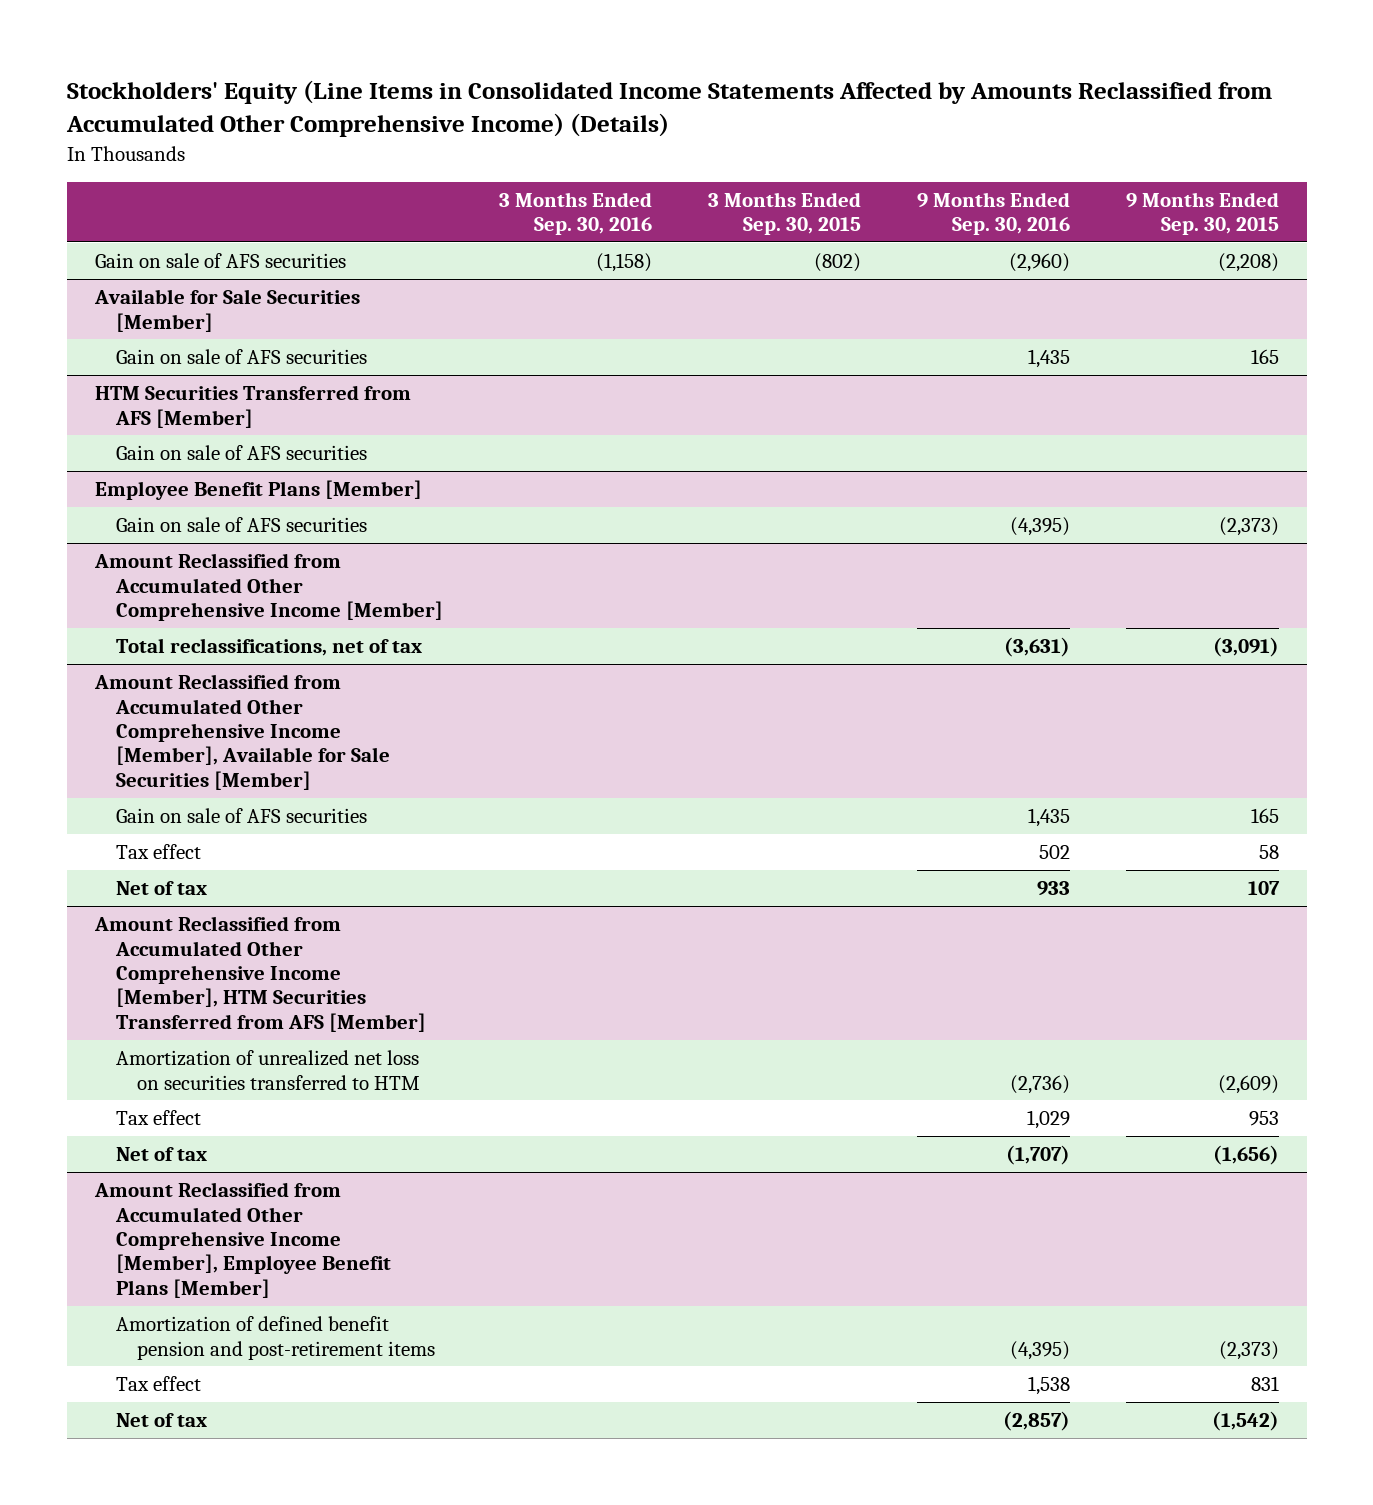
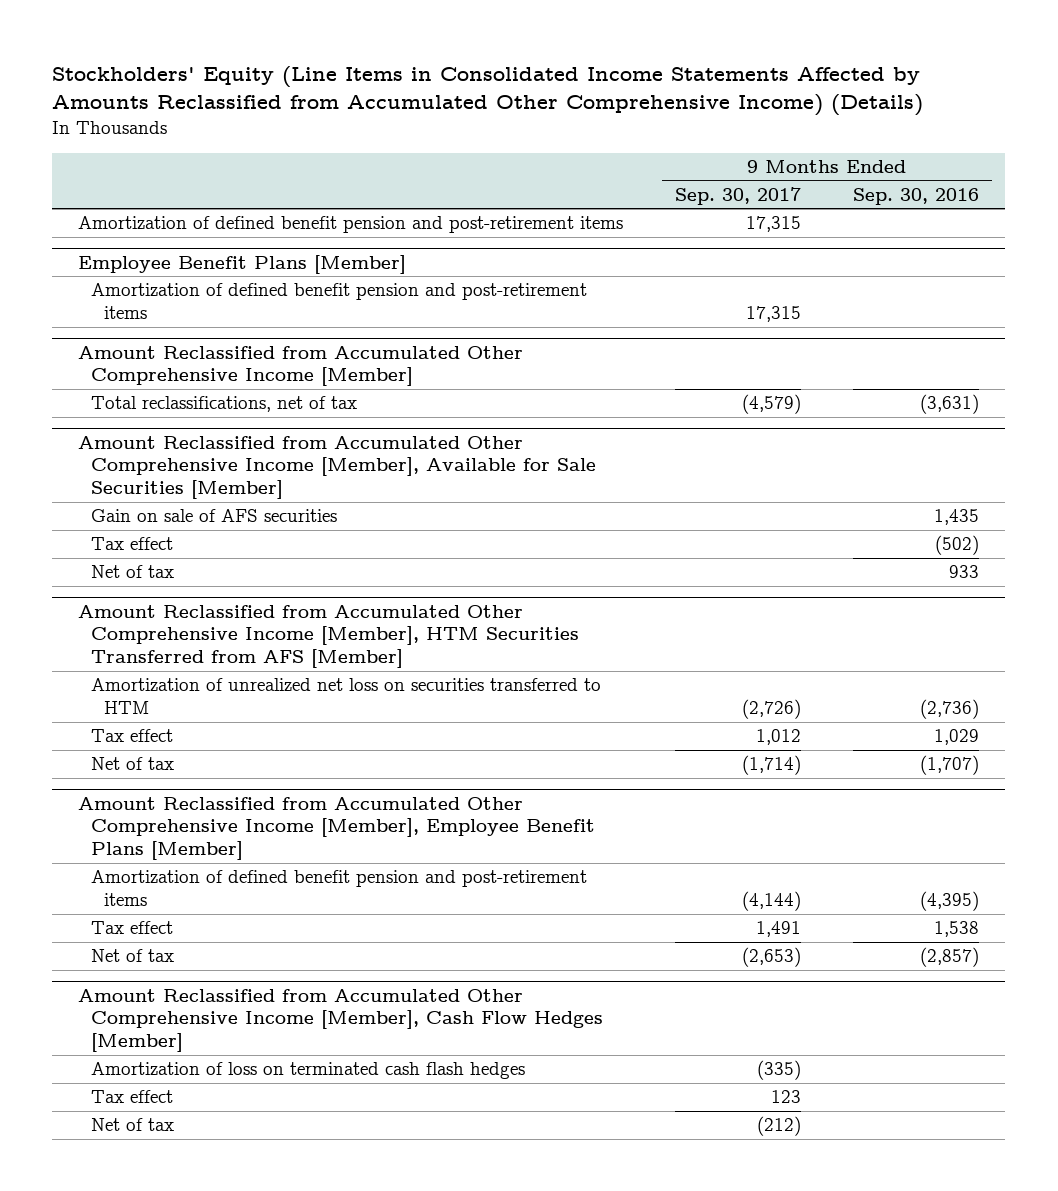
- | 3 Months Ended Sep. 30, 2016 | 3 Months Ended Sep. 30, 2015 | 9 Months Ended Sep. 30, 2016 | 9 Months Ended Sep. 30, 2015
+ | 9 Months Ended Sep. 30, 2017 | 9 Months Ended Sep. 30, 2016
- Gain on sale of AFS securities | (1,158) | (802) | (2,960) | (2,208)
- Available for Sale Securities [Member]
- Gain on sale of AFS securities | | | 1,435 | 165
- HTM Securities Transferred from AFS [Member]
- Gain on sale of AFS securities
+ Amortization of defined benefit pension and post-retirement items | 17,315 |
@ Employee Benefit Plans [Member]
- Gain on sale of AFS securities | | | (4,395) | (2,373)
+ Amortization of defined benefit pension and post-retirement items | 17,315 |
@ Amount Reclassified from Accumulated Other Comprehensive Income [Member], Available for Sale Securities [Member]
- Tax effect | | | 502 | 58
+ Tax effect | | (502)
+ Amount Reclassified from Accumulated Other Comprehensive Income [Member], Cash Flow Hedges [Member]
+ Amortization of loss on terminated cash flash hedges | (335) |
+ Tax effect | 123 |
+ Net of tax | (212) |

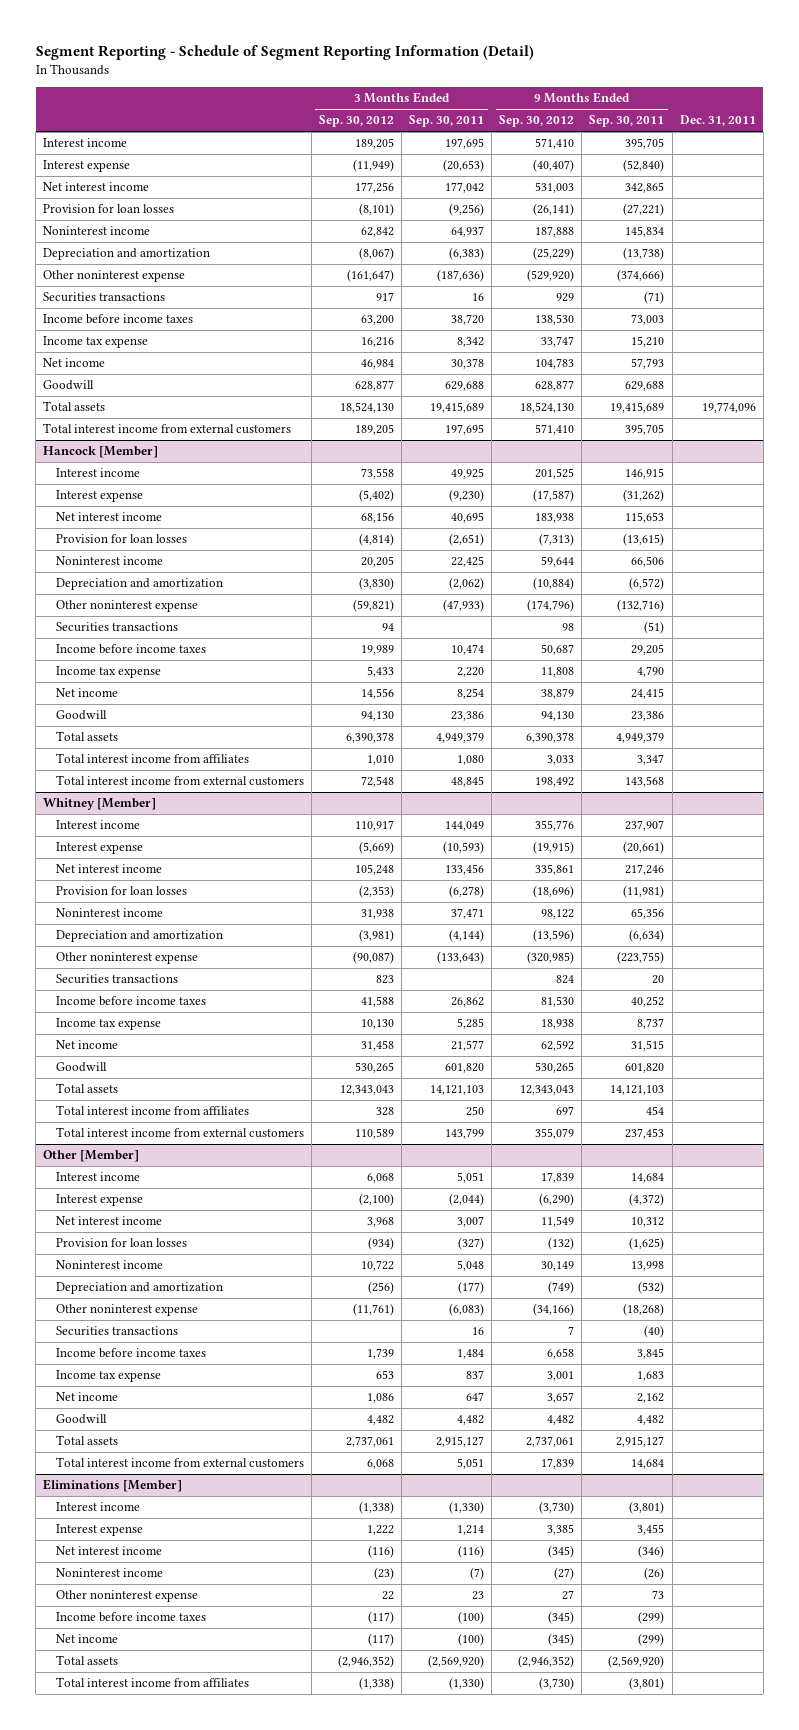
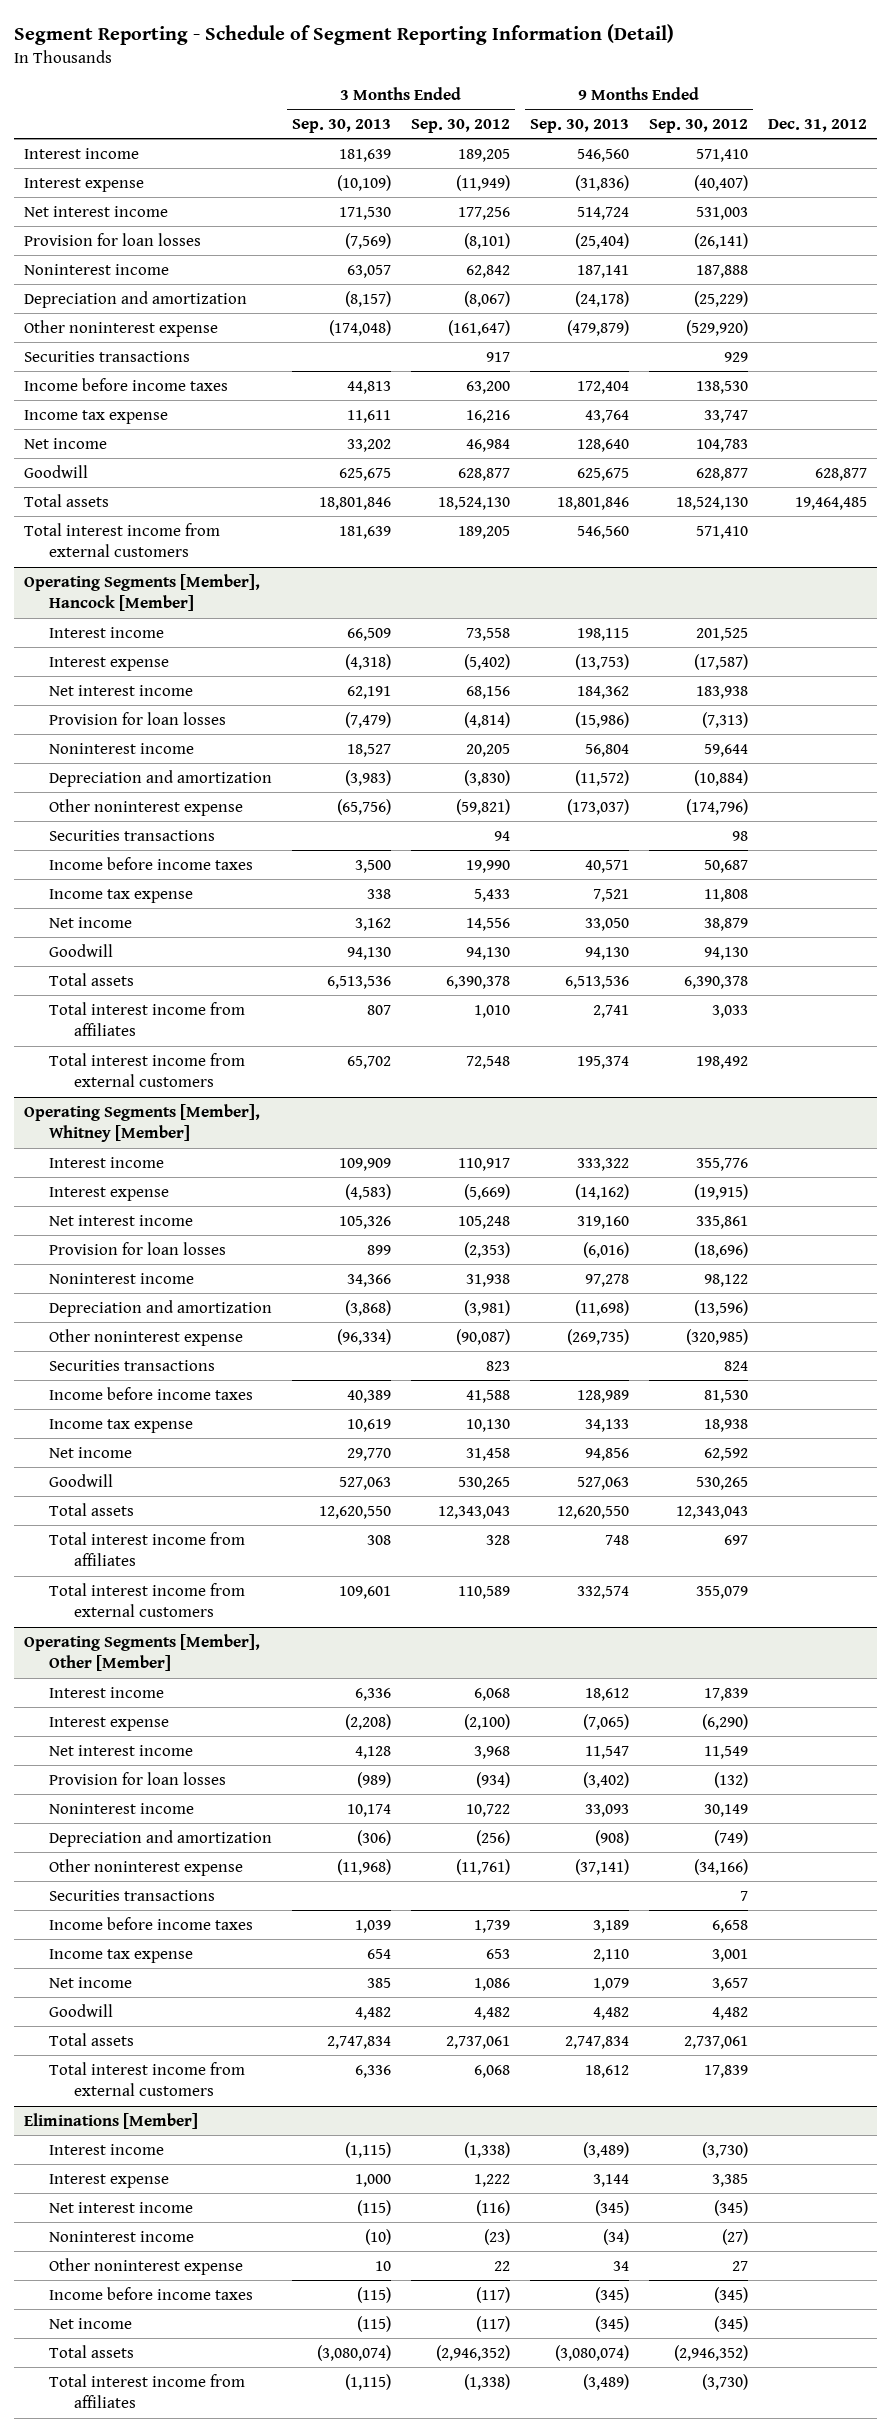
- | 3 Months Ended Sep. 30, 2012 | 3 Months Ended Sep. 30, 2011 | 9 Months Ended Sep. 30, 2012 | 9 Months Ended Sep. 30, 2011 | Dec. 31, 2011
+ | 3 Months Ended Sep. 30, 2013 | 3 Months Ended Sep. 30, 2012 | 9 Months Ended Sep. 30, 2013 | 9 Months Ended Sep. 30, 2012 | Dec. 31, 2012
- Hancock [Member]
+ Operating Segments [Member], Hancock [Member]
- Income before income taxes | 19,989 | 10,474 | 50,687 | 29,205 |
+ Income before income taxes | 3,500 | 19,990 | 40,571 | 50,687 |
- Whitney [Member]
+ Operating Segments [Member], Whitney [Member]
- Other [Member]
+ Operating Segments [Member], Other [Member]

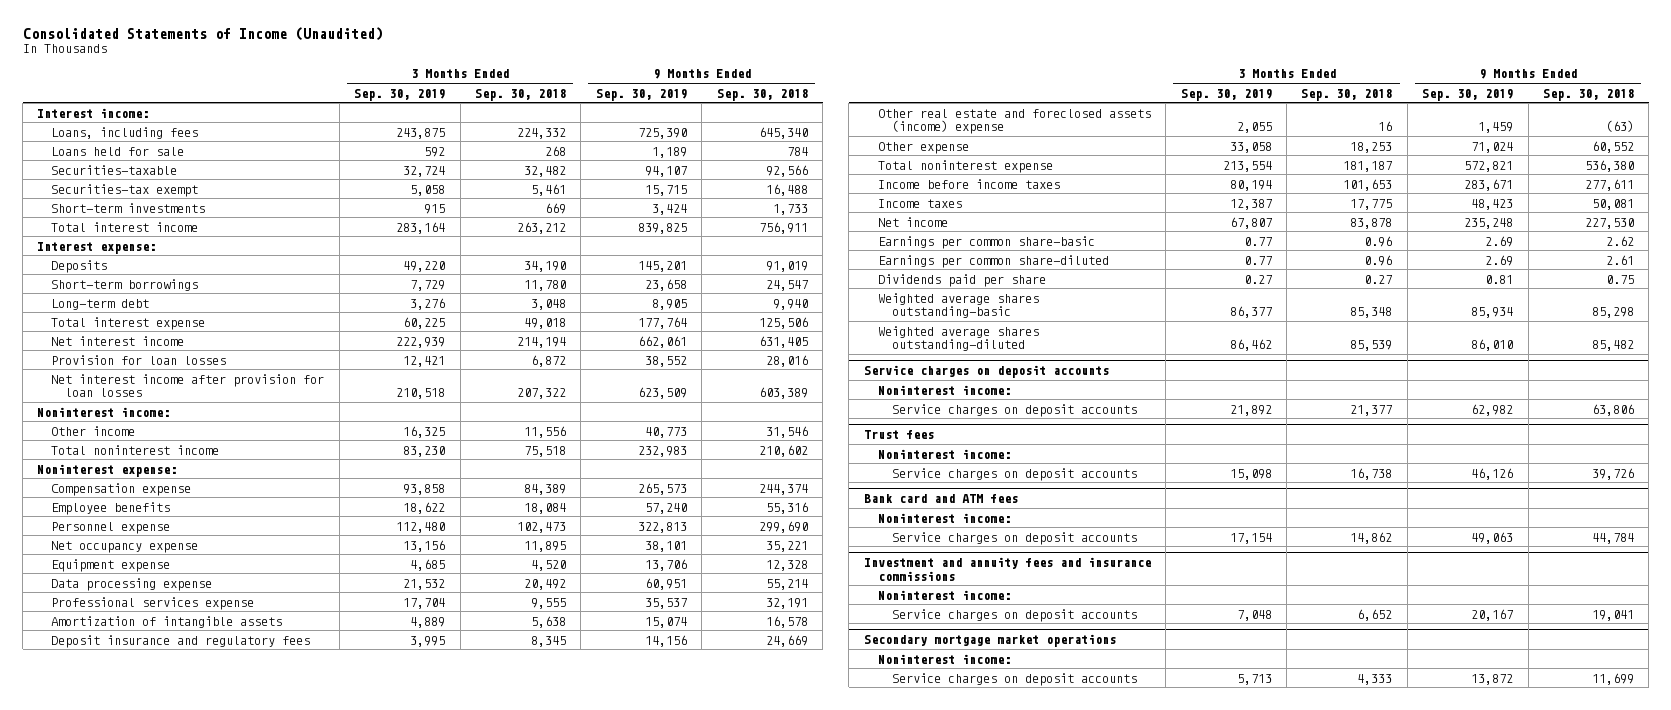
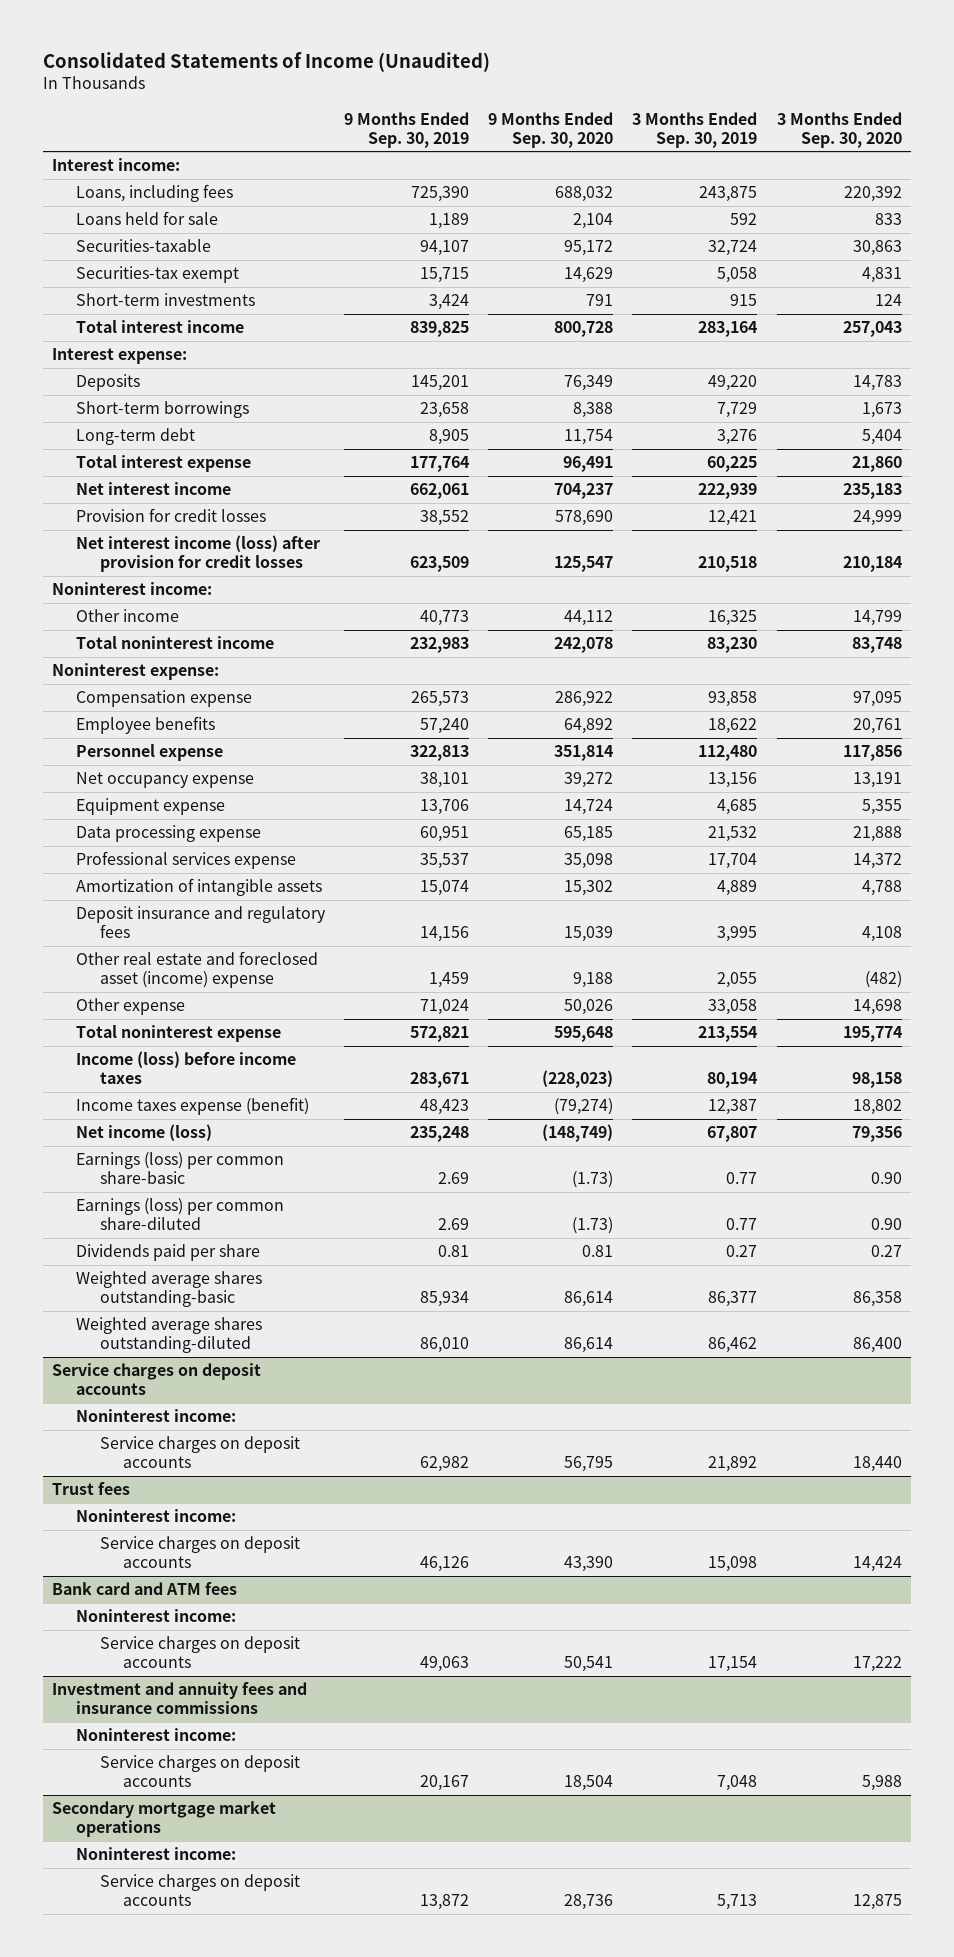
- | 3 Months Ended Sep. 30, 2019 | 3 Months Ended Sep. 30, 2018 | 9 Months Ended Sep. 30, 2019 | 9 Months Ended Sep. 30, 2018
+ | 9 Months Ended Sep. 30, 2019 | 9 Months Ended Sep. 30, 2020 | 3 Months Ended Sep. 30, 2019 | 3 Months Ended Sep. 30, 2020
- Provision for loan losses | 12,421 | 6,872 | 38,552 | 28,016
- Net interest income after provision for loan losses | 210,518 | 207,322 | 623,509 | 603,389
+ Provision for credit losses | 38,552 | 578,690 | 12,421 | 24,999
+ Net interest income (loss) after provision for credit losses | 623,509 | 125,547 | 210,518 | 210,184
- Other real estate and foreclosed assets (income) expense | 2,055 | 16 | 1,459 | (63)
+ Other real estate and foreclosed asset (income) expense | 1,459 | 9,188 | 2,055 | (482)
- Income before income taxes | 80,194 | 101,653 | 283,671 | 277,611
- Income taxes | 12,387 | 17,775 | 48,423 | 50,081
- Net income | 67,807 | 83,878 | 235,248 | 227,530
- Earnings per common share-basic | 0.77 | 0.96 | 2.69 | 2.62
- Earnings per common share-diluted | 0.77 | 0.96 | 2.69 | 2.61
+ Income (loss) before income taxes | 283,671 | (228,023) | 80,194 | 98,158
+ Income taxes expense (benefit) | 48,423 | (79,274) | 12,387 | 18,802
+ Net income (loss) | 235,248 | (148,749) | 67,807 | 79,356
+ Earnings (loss) per common share-basic | 2.69 | (1.73) | 0.77 | 0.90
+ Earnings (loss) per common share-diluted | 2.69 | (1.73) | 0.77 | 0.90

